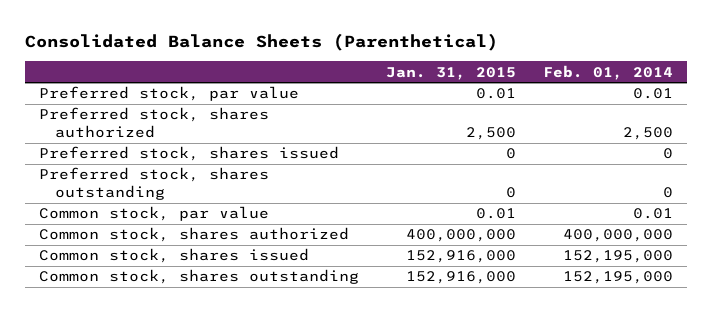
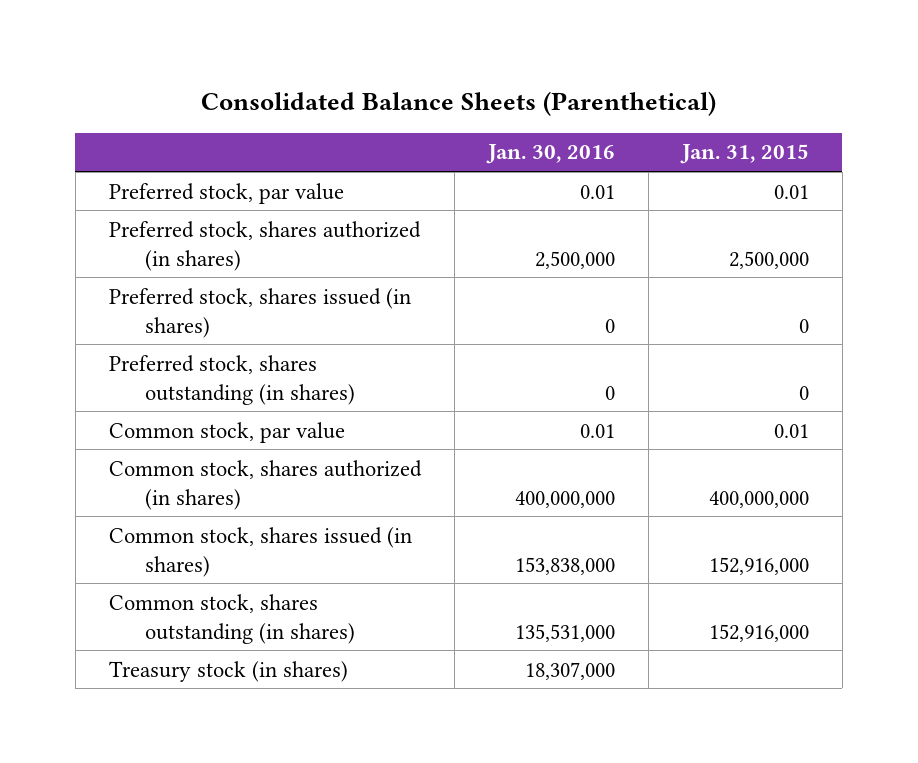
- | Jan. 31, 2015 | Feb. 01, 2014
+ | Jan. 30, 2016 | Jan. 31, 2015
- Preferred stock, shares authorized | 2,500 | 2,500
- Preferred stock, shares issued | 0 | 0
- Preferred stock, shares outstanding | 0 | 0
+ Preferred stock, shares authorized (in shares) | 2,500,000 | 2,500,000
+ Preferred stock, shares issued (in shares) | 0 | 0
+ Preferred stock, shares outstanding (in shares) | 0 | 0
- Common stock, shares authorized | 400,000,000 | 400,000,000
- Common stock, shares issued | 152,916,000 | 152,195,000
- Common stock, shares outstanding | 152,916,000 | 152,195,000
+ Common stock, shares authorized (in shares) | 400,000,000 | 400,000,000
+ Common stock, shares issued (in shares) | 153,838,000 | 152,916,000
+ Common stock, shares outstanding (in shares) | 135,531,000 | 152,916,000
+ Treasury stock (in shares) | 18,307,000 |

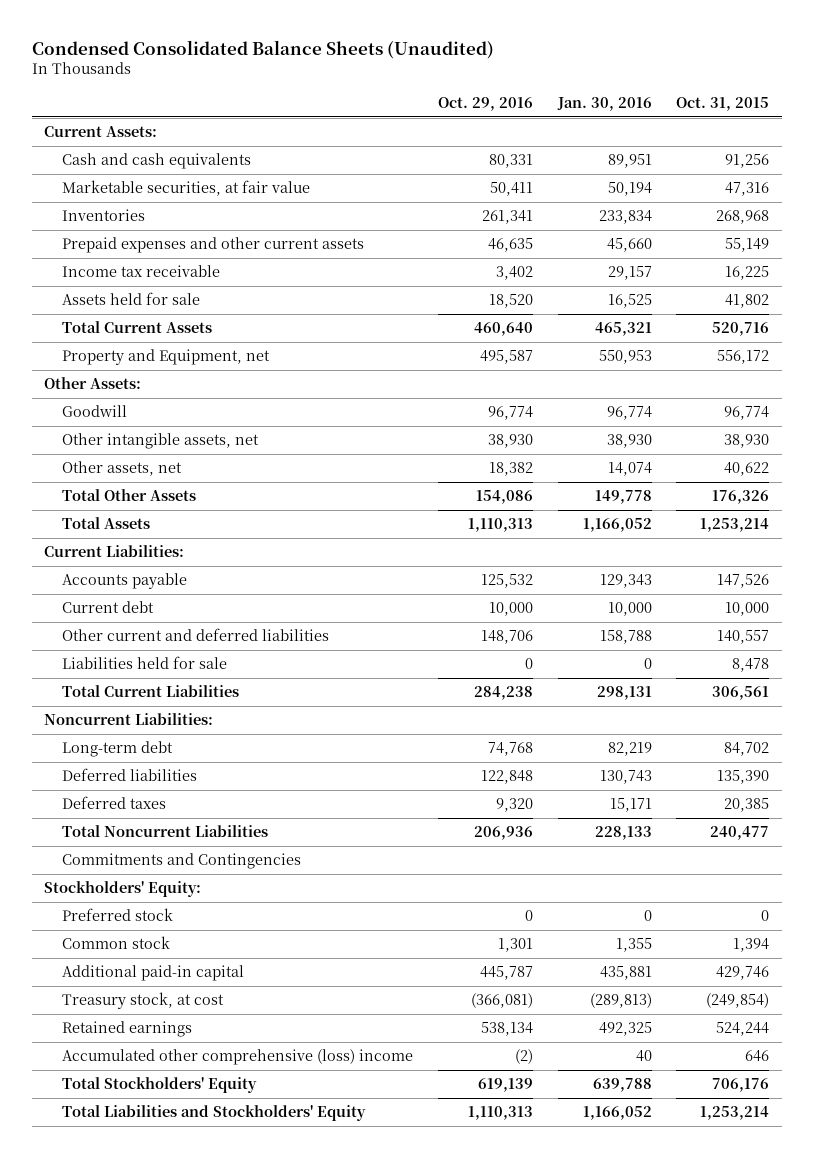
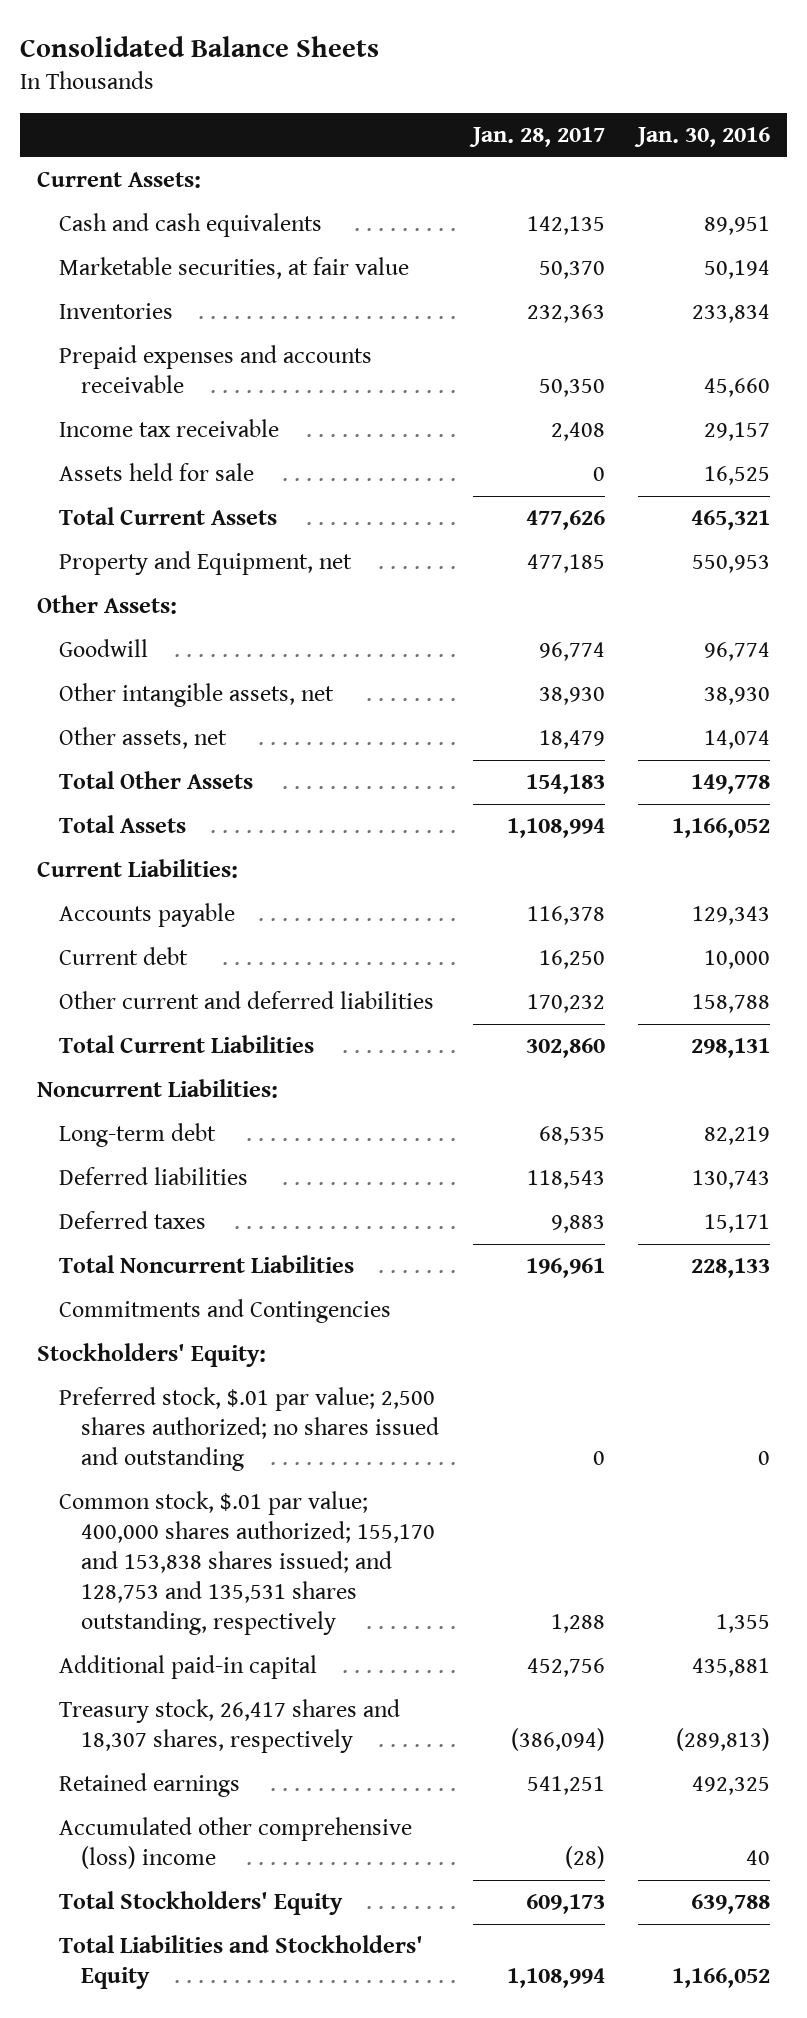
- Condensed Consolidated Balance Sheets (Unaudited)
+ Consolidated Balance Sheets
- | Oct. 29, 2016 | Jan. 30, 2016 | Oct. 31, 2015
+ | Jan. 28, 2017 | Jan. 30, 2016
- Prepaid expenses and other current assets | 46,635 | 45,660 | 55,149
+ Prepaid expenses and accounts receivable | 50,350 | 45,660
- Liabilities held for sale | 0 | 0 | 8,478
- Preferred stock | 0 | 0 | 0
- Common stock | 1,301 | 1,355 | 1,394
+ Preferred stock, $.01 par value; 2,500 shares authorized; no shares issued and outstanding | 0 | 0
+ Common stock, $.01 par value; 400,000 shares authorized; 155,170 and 153,838 shares issued; and 128,753 and 135,531 shares outstanding, respectively | 1,288 | 1,355
- Treasury stock, at cost | (366,081) | (289,813) | (249,854)
+ Treasury stock, 26,417 shares and 18,307 shares, respectively | (386,094) | (289,813)

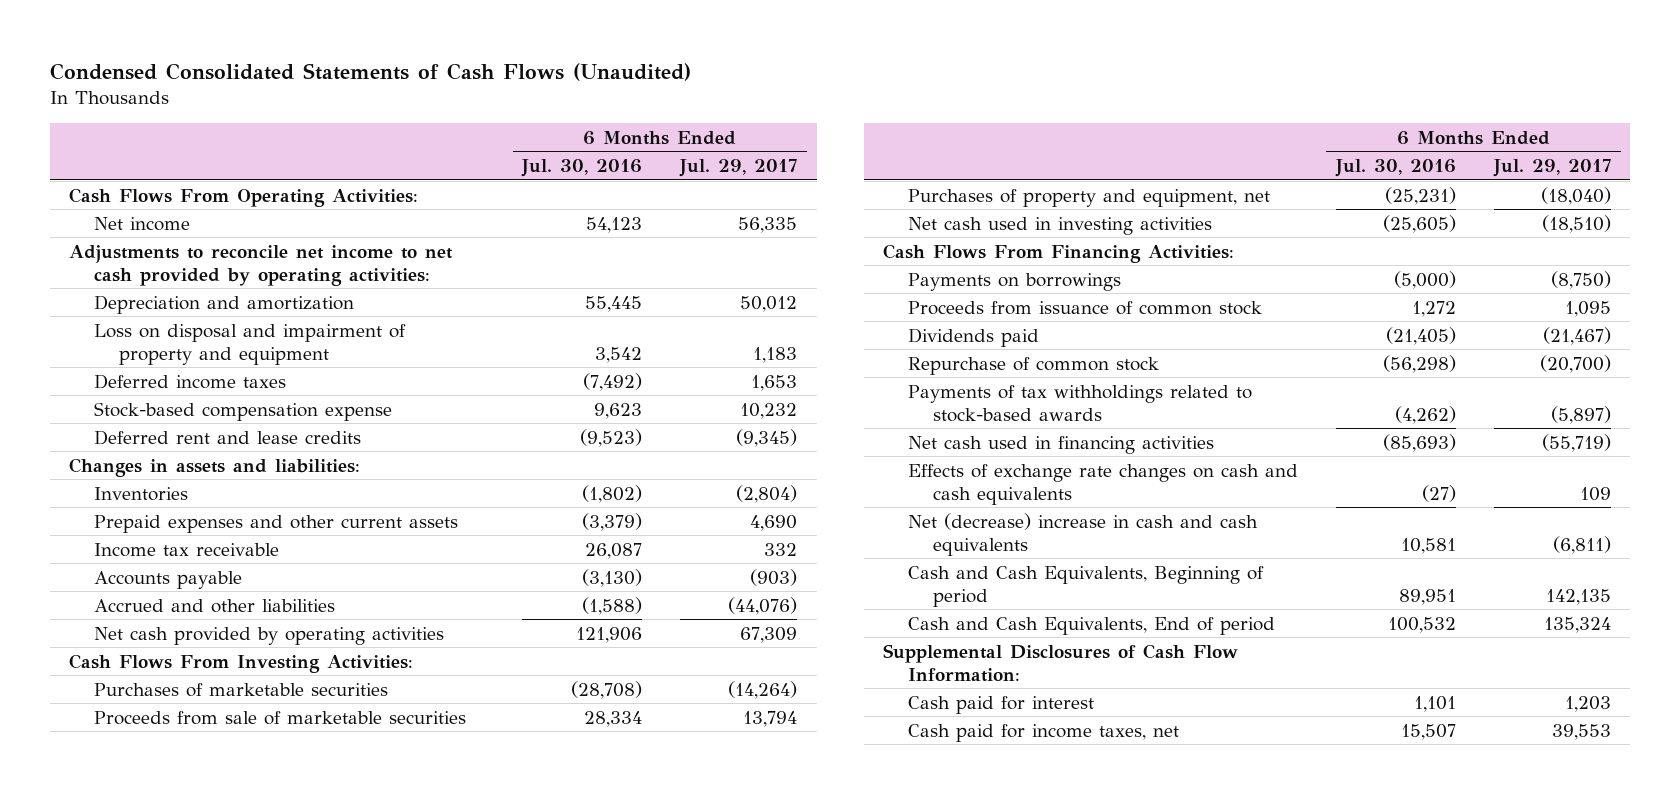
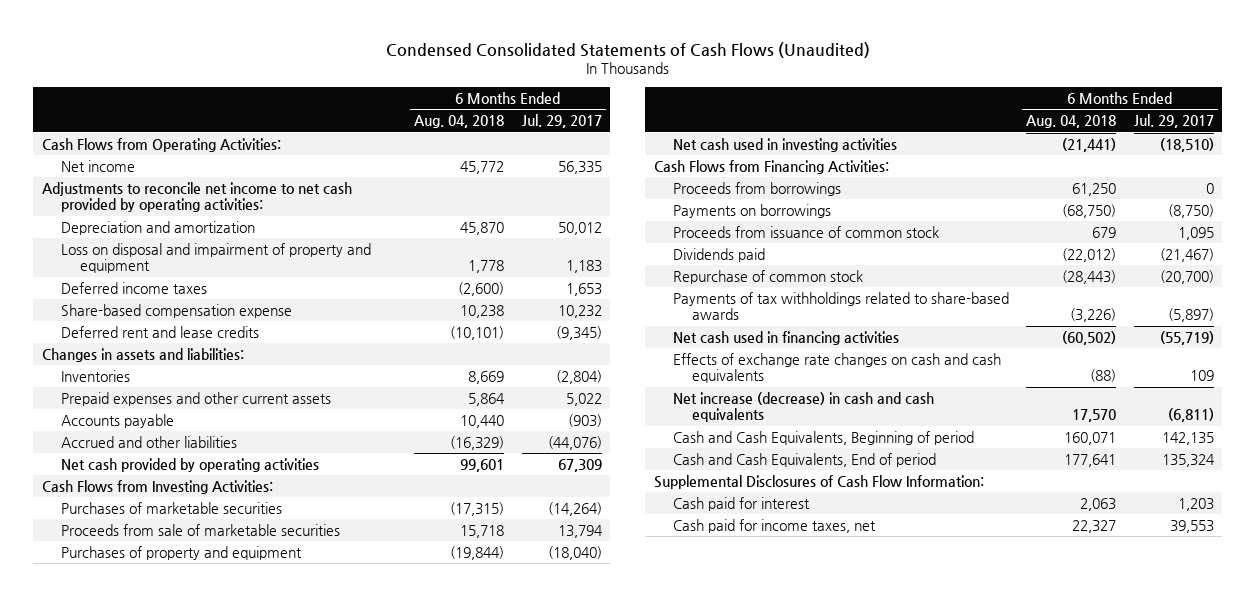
- | 6 Months Ended Jul. 30, 2016 | 6 Months Ended Jul. 29, 2017
+ | 6 Months Ended Aug. 04, 2018 | 6 Months Ended Jul. 29, 2017
- Cash Flows From Operating Activities:
+ Cash Flows from Operating Activities:
- Stock-based compensation expense | 9,623 | 10,232
+ Share-based compensation expense | 10,238 | 10,232
- Prepaid expenses and other current assets | (3,379) | 4,690
- Income tax receivable | 26,087 | 332
+ Prepaid expenses and other current assets | 5,864 | 5,022
- Cash Flows From Investing Activities:
+ Cash Flows from Investing Activities:
- Purchases of property and equipment, net | (25,231) | (18,040)
+ Purchases of property and equipment | (19,844) | (18,040)
- Cash Flows From Financing Activities:
+ Cash Flows from Financing Activities:
+ Proceeds from borrowings | 61,250 | 0
- Payments of tax withholdings related to stock-based awards | (4,262) | (5,897)
+ Payments of tax withholdings related to share-based awards | (3,226) | (5,897)
- Net (decrease) increase in cash and cash equivalents | 10,581 | (6,811)
+ Net increase (decrease) in cash and cash equivalents | 17,570 | (6,811)

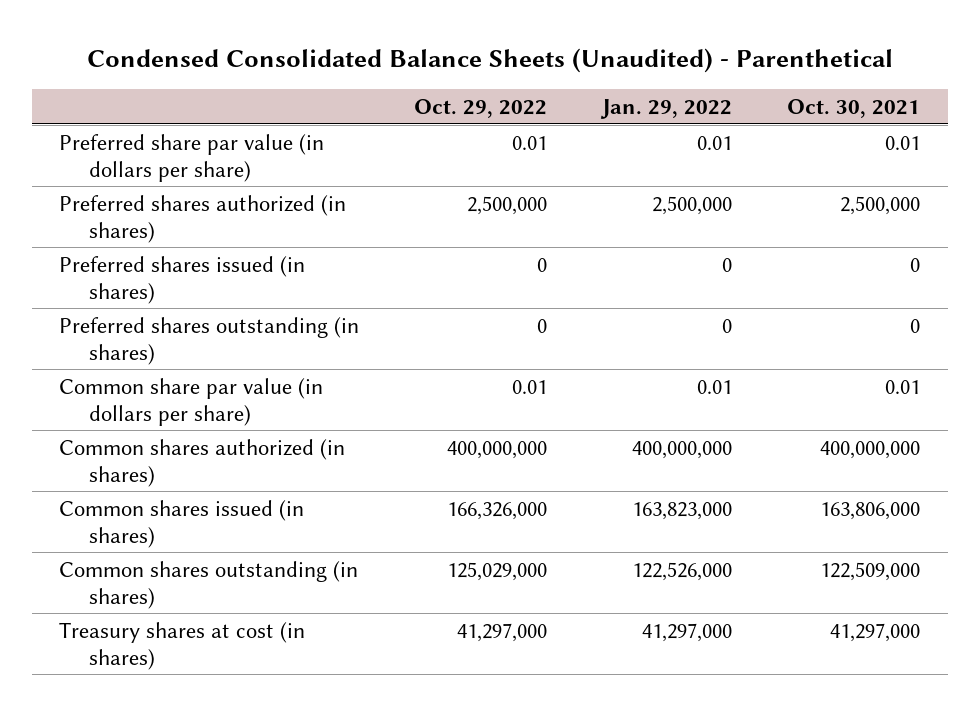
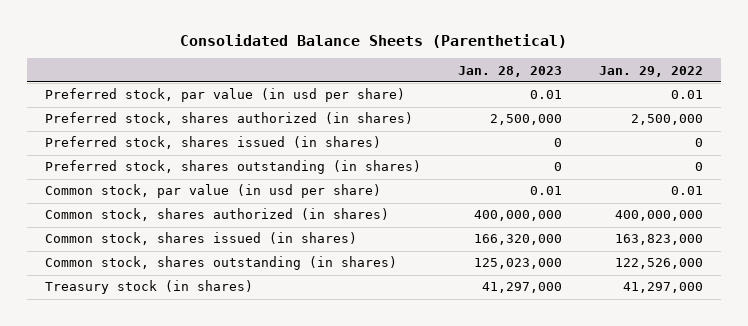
- Condensed Consolidated Balance Sheets (Unaudited) - Parenthetical
+ Consolidated Balance Sheets (Parenthetical)
- | Oct. 29, 2022 | Jan. 29, 2022 | Oct. 30, 2021
+ | Jan. 28, 2023 | Jan. 29, 2022
- Preferred share par value (in dollars per share) | 0.01 | 0.01 | 0.01
- Preferred shares authorized (in shares) | 2,500,000 | 2,500,000 | 2,500,000
- Preferred shares issued (in shares) | 0 | 0 | 0
- Preferred shares outstanding (in shares) | 0 | 0 | 0
- Common share par value (in dollars per share) | 0.01 | 0.01 | 0.01
- Common shares authorized (in shares) | 400,000,000 | 400,000,000 | 400,000,000
- Common shares issued (in shares) | 166,326,000 | 163,823,000 | 163,806,000
- Common shares outstanding (in shares) | 125,029,000 | 122,526,000 | 122,509,000
- Treasury shares at cost (in shares) | 41,297,000 | 41,297,000 | 41,297,000
+ Preferred stock, par value (in usd per share) | 0.01 | 0.01
+ Preferred stock, shares authorized (in shares) | 2,500,000 | 2,500,000
+ Preferred stock, shares issued (in shares) | 0 | 0
+ Preferred stock, shares outstanding (in shares) | 0 | 0
+ Common stock, par value (in usd per share) | 0.01 | 0.01
+ Common stock, shares authorized (in shares) | 400,000,000 | 400,000,000
+ Common stock, shares issued (in shares) | 166,320,000 | 163,823,000
+ Common stock, shares outstanding (in shares) | 125,023,000 | 122,526,000
+ Treasury stock (in shares) | 41,297,000 | 41,297,000

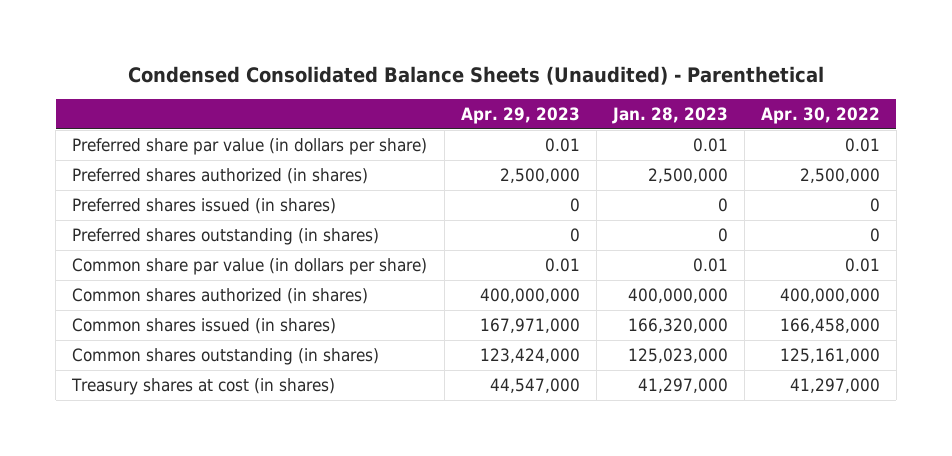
- Consolidated Balance Sheets (Parenthetical)
+ Condensed Consolidated Balance Sheets (Unaudited) - Parenthetical
- | Jan. 28, 2023 | Jan. 29, 2022
+ | Apr. 29, 2023 | Jan. 28, 2023 | Apr. 30, 2022
- Preferred stock, par value (in usd per share) | 0.01 | 0.01
- Preferred stock, shares authorized (in shares) | 2,500,000 | 2,500,000
- Preferred stock, shares issued (in shares) | 0 | 0
- Preferred stock, shares outstanding (in shares) | 0 | 0
- Common stock, par value (in usd per share) | 0.01 | 0.01
- Common stock, shares authorized (in shares) | 400,000,000 | 400,000,000
- Common stock, shares issued (in shares) | 166,320,000 | 163,823,000
- Common stock, shares outstanding (in shares) | 125,023,000 | 122,526,000
- Treasury stock (in shares) | 41,297,000 | 41,297,000
+ Preferred share par value (in dollars per share) | 0.01 | 0.01 | 0.01
+ Preferred shares authorized (in shares) | 2,500,000 | 2,500,000 | 2,500,000
+ Preferred shares issued (in shares) | 0 | 0 | 0
+ Preferred shares outstanding (in shares) | 0 | 0 | 0
+ Common share par value (in dollars per share) | 0.01 | 0.01 | 0.01
+ Common shares authorized (in shares) | 400,000,000 | 400,000,000 | 400,000,000
+ Common shares issued (in shares) | 167,971,000 | 166,320,000 | 166,458,000
+ Common shares outstanding (in shares) | 123,424,000 | 125,023,000 | 125,161,000
+ Treasury shares at cost (in shares) | 44,547,000 | 41,297,000 | 41,297,000

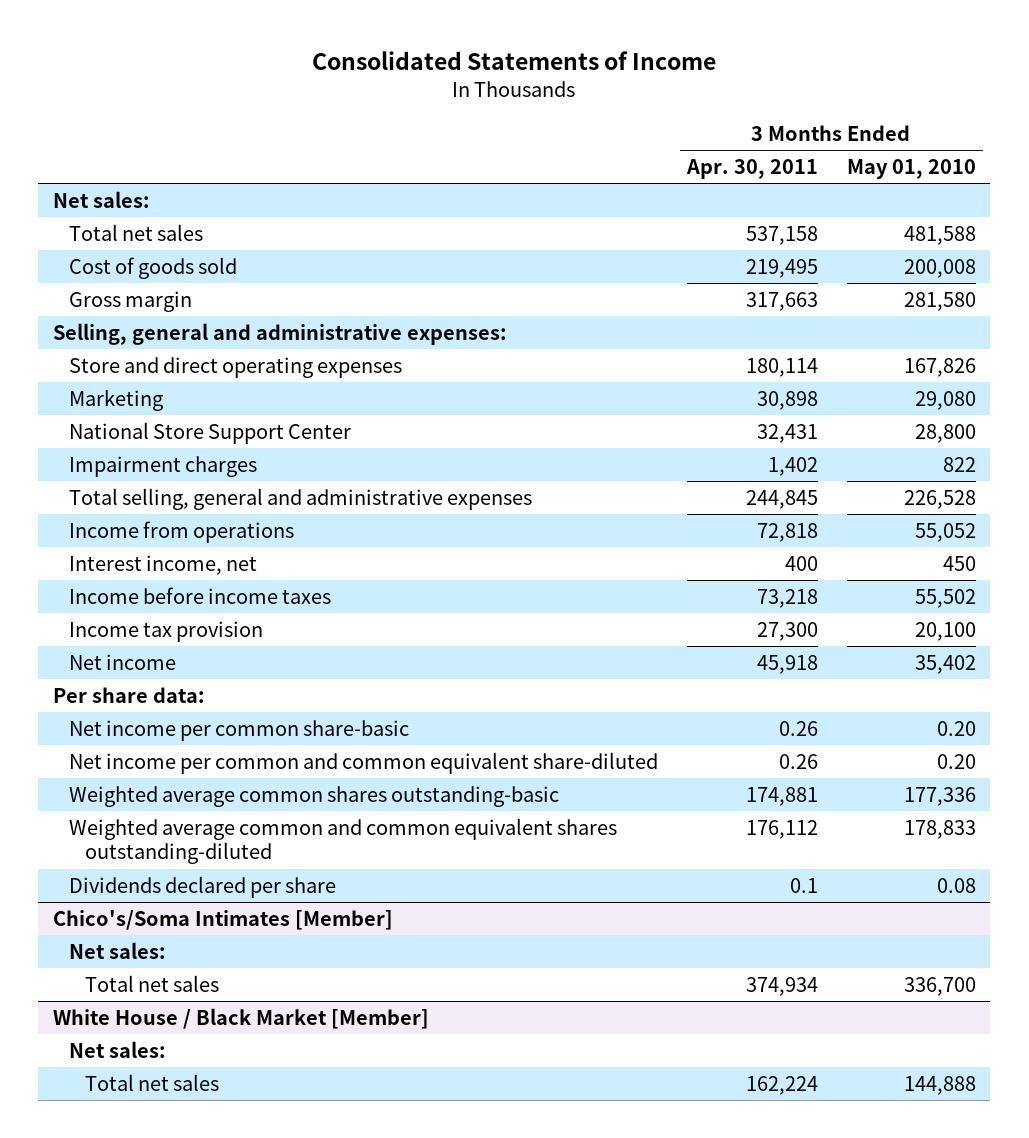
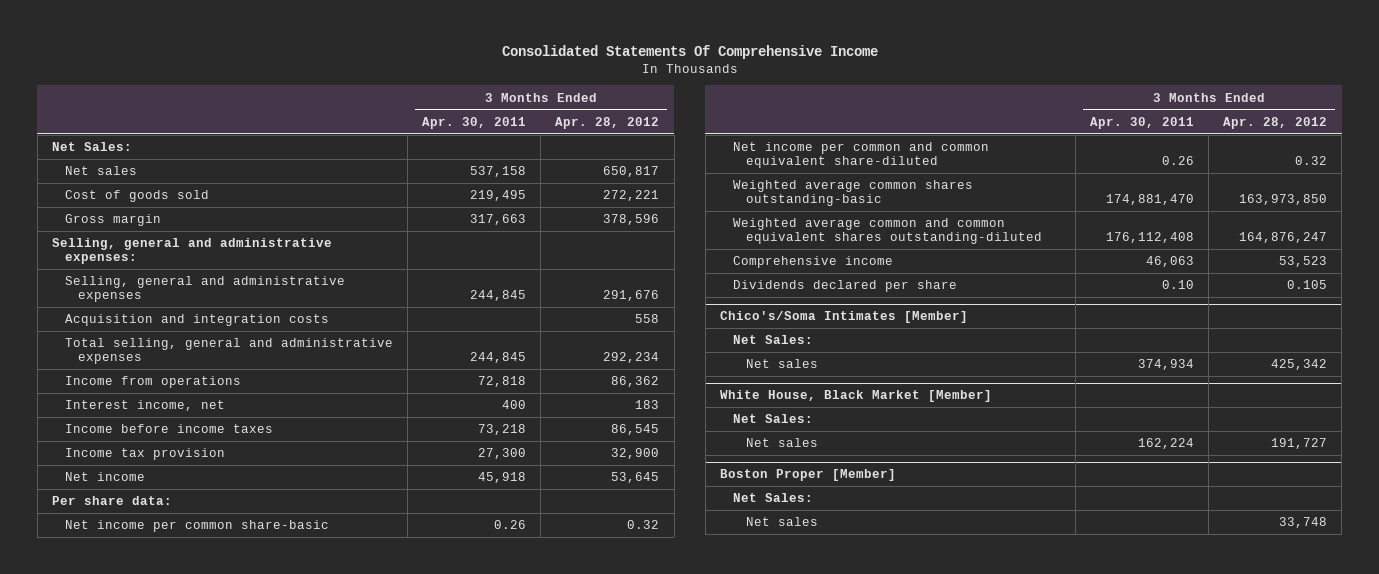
- Consolidated Statements of Income
+ Consolidated Statements Of Comprehensive Income
- | 3 Months Ended Apr. 30, 2011 | 3 Months Ended May 01, 2010
+ | 3 Months Ended Apr. 30, 2011 | 3 Months Ended Apr. 28, 2012
- Net sales:
- Total net sales | 537,158 | 481,588
+ Net Sales:
+ Net sales | 537,158 | 650,817
- Store and direct operating expenses | 180,114 | 167,826
- Marketing | 30,898 | 29,080
- National Store Support Center | 32,431 | 28,800
- Impairment charges | 1,402 | 822
+ Selling, general and administrative expenses | 244,845 | 291,676
+ Acquisition and integration costs | | 558
- Weighted average common shares outstanding-basic | 174,881 | 177,336
- Weighted average common and common equivalent shares outstanding-diluted | 176,112 | 178,833
- Dividends declared per share | 0.1 | 0.08
+ Weighted average common shares outstanding-basic | 174,881,470 | 163,973,850
+ Weighted average common and common equivalent shares outstanding-diluted | 176,112,408 | 164,876,247
+ Comprehensive income | 46,063 | 53,523
+ Dividends declared per share | 0.10 | 0.105
@ Chico's/Soma Intimates [Member]
- Net sales:
- Total net sales | 374,934 | 336,700
- White House / Black Market [Member]
- Net sales:
- Total net sales | 162,224 | 144,888
@ Chico's/Soma Intimates [Member]
+ Net Sales:
+ Net sales | 374,934 | 425,342
+ White House, Black Market [Member]
+ Net Sales:
+ Net sales | 162,224 | 191,727
+ Boston Proper [Member]
+ Net Sales:
+ Net sales | | 33,748

